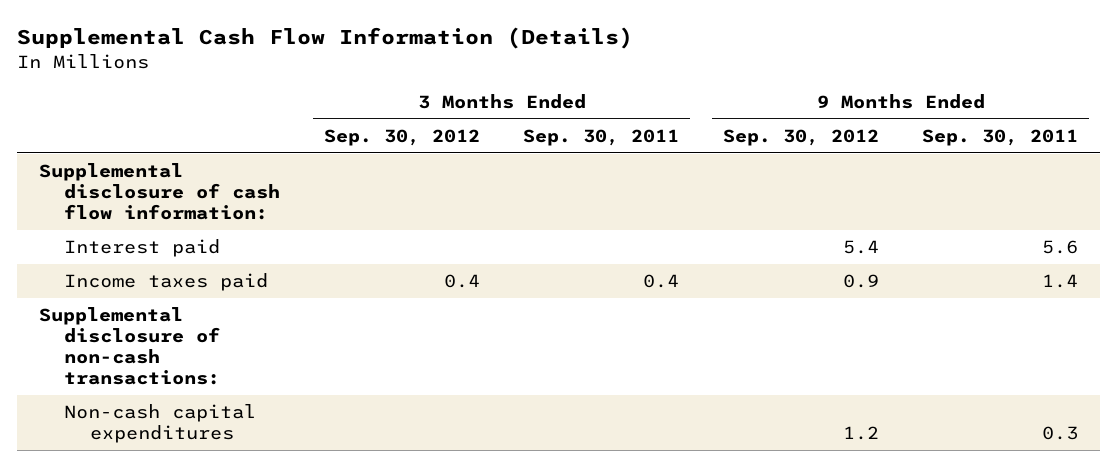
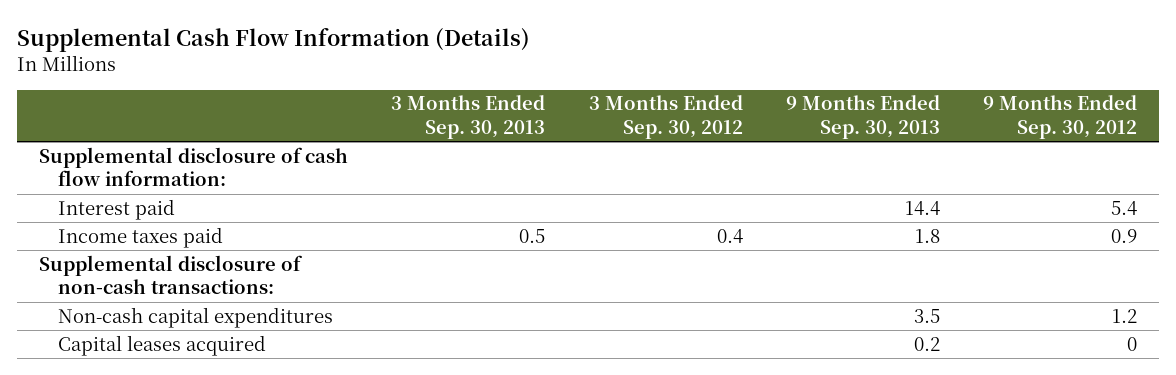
- | 3 Months Ended Sep. 30, 2012 | 3 Months Ended Sep. 30, 2011 | 9 Months Ended Sep. 30, 2012 | 9 Months Ended Sep. 30, 2011
+ | 3 Months Ended Sep. 30, 2013 | 3 Months Ended Sep. 30, 2012 | 9 Months Ended Sep. 30, 2013 | 9 Months Ended Sep. 30, 2012
+ Capital leases acquired | | | 0.2 | 0

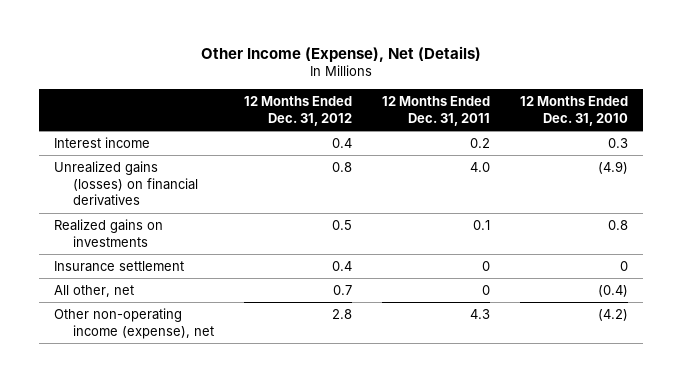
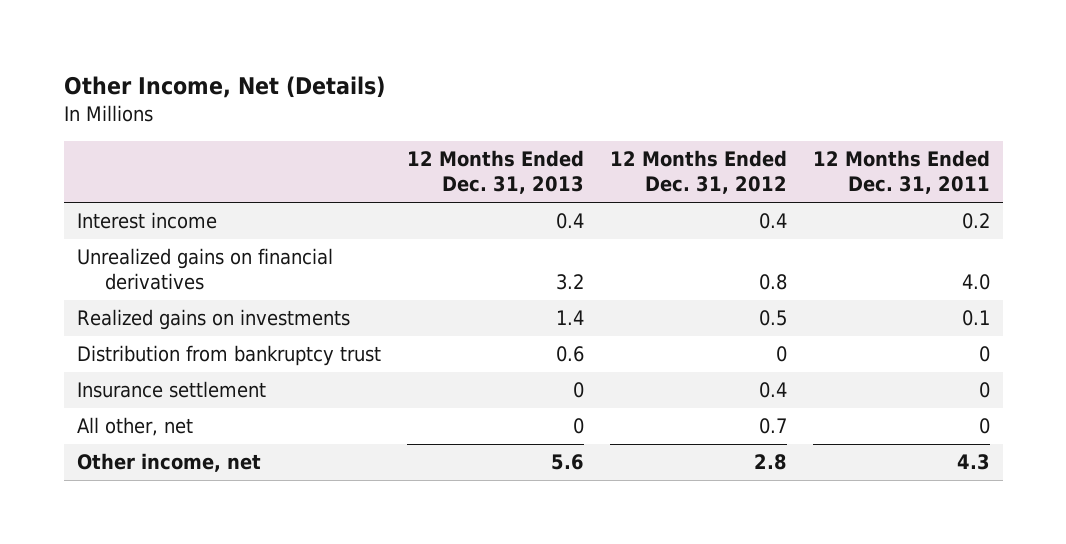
- Other Income (Expense), Net (Details)
+ Other Income, Net (Details)
- | 12 Months Ended Dec. 31, 2012 | 12 Months Ended Dec. 31, 2011 | 12 Months Ended Dec. 31, 2010
+ | 12 Months Ended Dec. 31, 2013 | 12 Months Ended Dec. 31, 2012 | 12 Months Ended Dec. 31, 2011
- Unrealized gains (losses) on financial derivatives | 0.8 | 4.0 | (4.9)
+ Unrealized gains on financial derivatives | 3.2 | 0.8 | 4.0
+ Distribution from bankruptcy trust | 0.6 | 0 | 0
- Other non-operating income (expense), net | 2.8 | 4.3 | (4.2)
+ Other income, net | 5.6 | 2.8 | 4.3

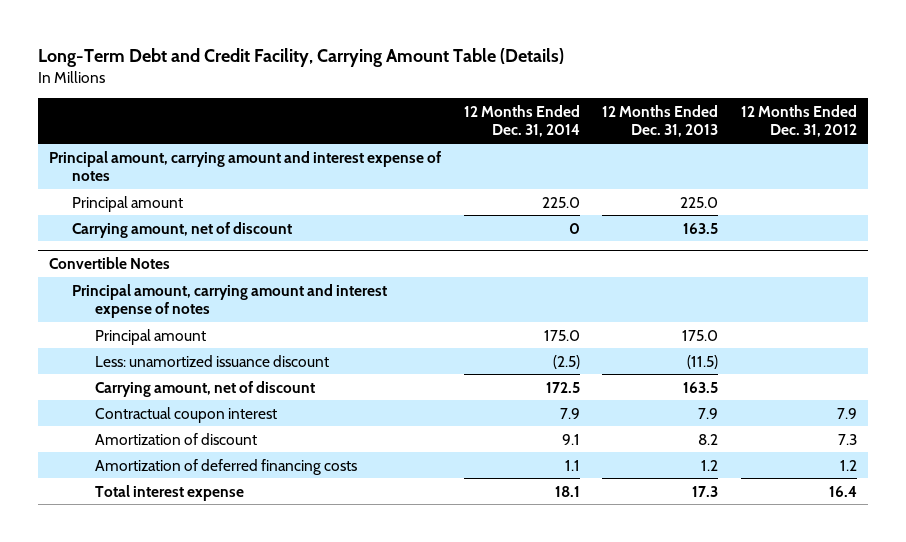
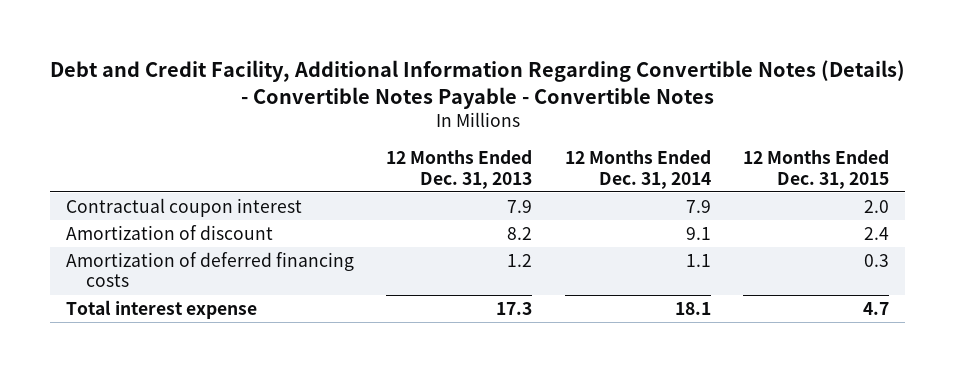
- Long-Term Debt and Credit Facility, Carrying Amount Table (Details)
+ Debt and Credit Facility, Additional Information Regarding Convertible Notes (Details) - Convertible Notes Payable - Convertible Notes
- | 12 Months Ended Dec. 31, 2014 | 12 Months Ended Dec. 31, 2013 | 12 Months Ended Dec. 31, 2012
+ | 12 Months Ended Dec. 31, 2013 | 12 Months Ended Dec. 31, 2014 | 12 Months Ended Dec. 31, 2015
- Principal amount, carrying amount and interest expense of notes
- Principal amount | 225.0 | 225.0 |
- Carrying amount, net of discount | 0 | 163.5 |
- Convertible Notes
- Principal amount, carrying amount and interest expense of notes
- Principal amount | 175.0 | 175.0 |
- Less: unamortized issuance discount | (2.5) | (11.5) |
- Carrying amount, net of discount | 172.5 | 163.5 |

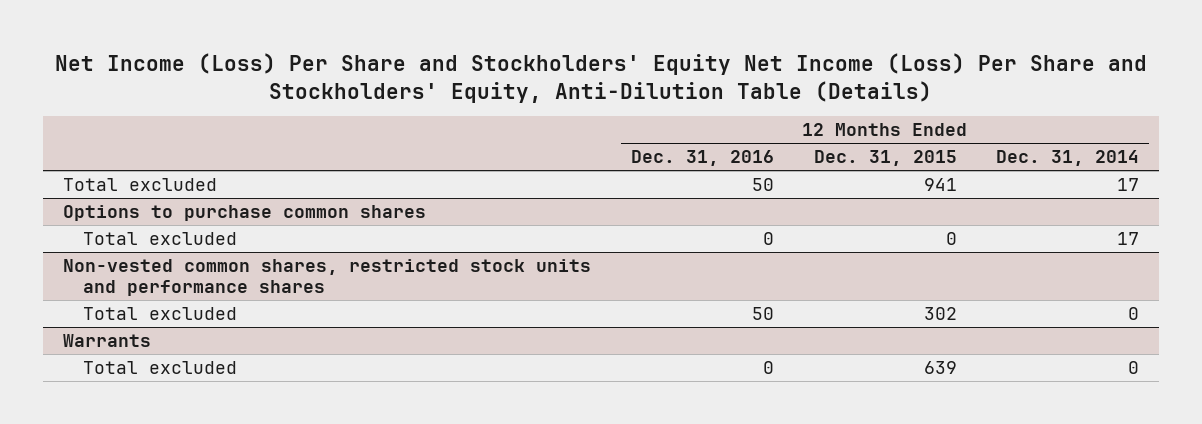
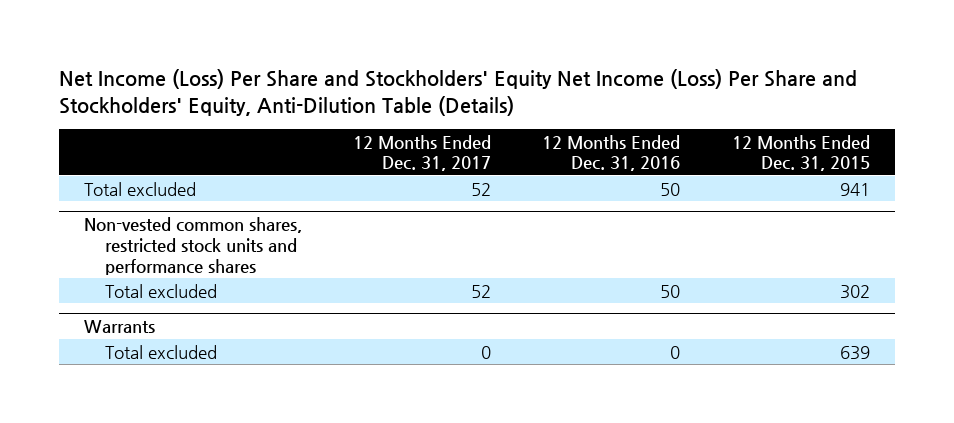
- | 12 Months Ended Dec. 31, 2016 | 12 Months Ended Dec. 31, 2015 | 12 Months Ended Dec. 31, 2014
+ | 12 Months Ended Dec. 31, 2017 | 12 Months Ended Dec. 31, 2016 | 12 Months Ended Dec. 31, 2015
- Options to purchase common shares
- Total excluded | 0 | 0 | 17

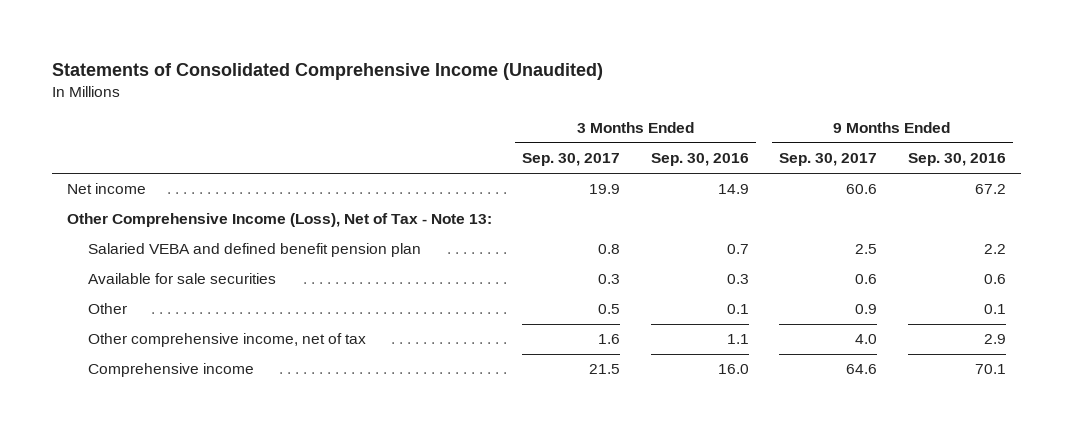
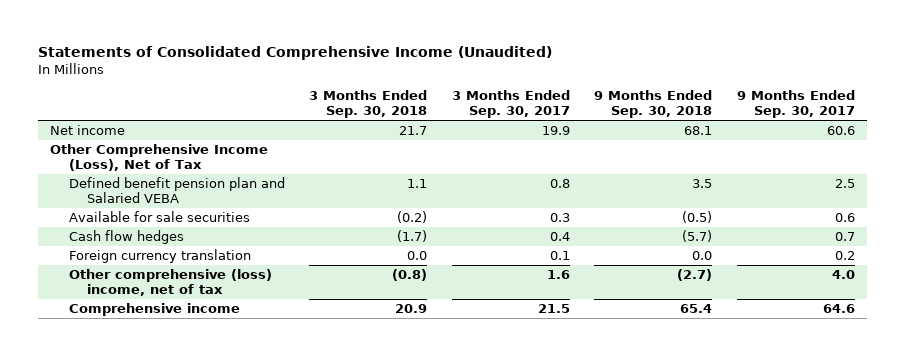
- | 3 Months Ended Sep. 30, 2017 | 3 Months Ended Sep. 30, 2016 | 9 Months Ended Sep. 30, 2017 | 9 Months Ended Sep. 30, 2016
+ | 3 Months Ended Sep. 30, 2018 | 3 Months Ended Sep. 30, 2017 | 9 Months Ended Sep. 30, 2018 | 9 Months Ended Sep. 30, 2017
- Other Comprehensive Income (Loss), Net of Tax - Note 13:
- Salaried VEBA and defined benefit pension plan | 0.8 | 0.7 | 2.5 | 2.2
+ Other Comprehensive Income (Loss), Net of Tax
+ Defined benefit pension plan and Salaried VEBA | 1.1 | 0.8 | 3.5 | 2.5
- Other | 0.5 | 0.1 | 0.9 | 0.1
- Other comprehensive income, net of tax | 1.6 | 1.1 | 4.0 | 2.9
+ Cash flow hedges | (1.7) | 0.4 | (5.7) | 0.7
+ Foreign currency translation | 0.0 | 0.1 | 0.0 | 0.2
+ Other comprehensive (loss) income, net of tax | (0.8) | 1.6 | (2.7) | 4.0

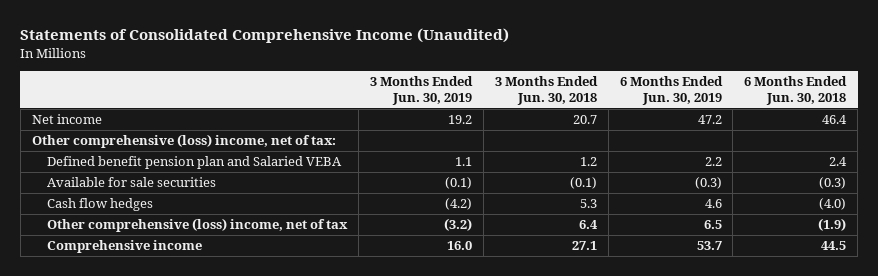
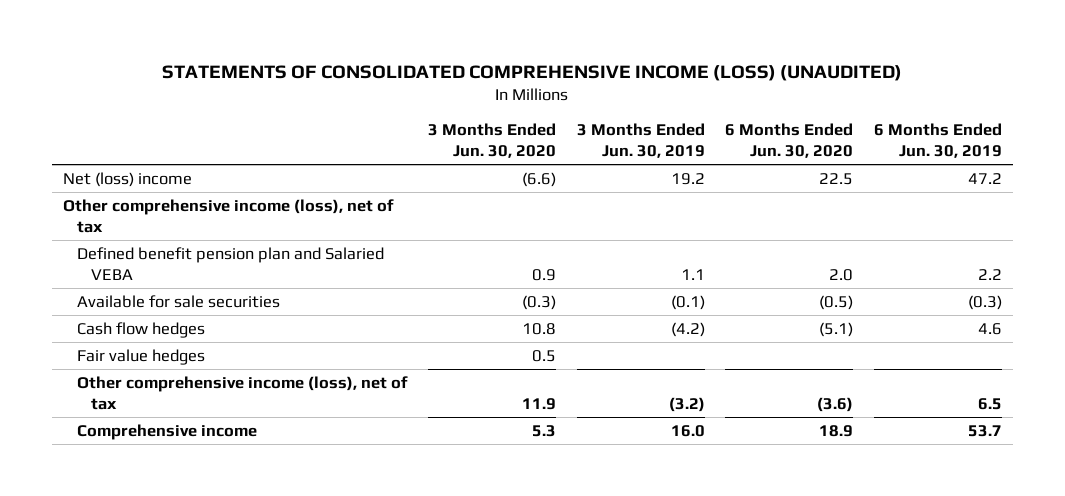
- Statements of Consolidated Comprehensive Income (Unaudited)
+ STATEMENTS OF CONSOLIDATED COMPREHENSIVE INCOME (LOSS) (UNAUDITED)
- | 3 Months Ended Jun. 30, 2019 | 3 Months Ended Jun. 30, 2018 | 6 Months Ended Jun. 30, 2019 | 6 Months Ended Jun. 30, 2018
+ | 3 Months Ended Jun. 30, 2020 | 3 Months Ended Jun. 30, 2019 | 6 Months Ended Jun. 30, 2020 | 6 Months Ended Jun. 30, 2019
- Net income | 19.2 | 20.7 | 47.2 | 46.4
- Other comprehensive (loss) income, net of tax:
+ Net (loss) income | (6.6) | 19.2 | 22.5 | 47.2
+ Other comprehensive income (loss), net of tax
- Other comprehensive (loss) income, net of tax | (3.2) | 6.4 | 6.5 | (1.9)
+ Fair value hedges | 0.5 | | |
+ Other comprehensive income (loss), net of tax | 11.9 | (3.2) | (3.6) | 6.5

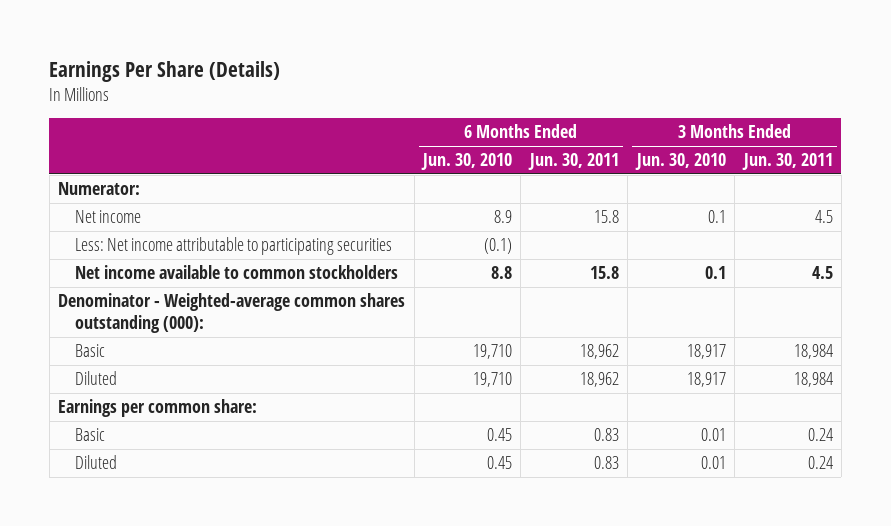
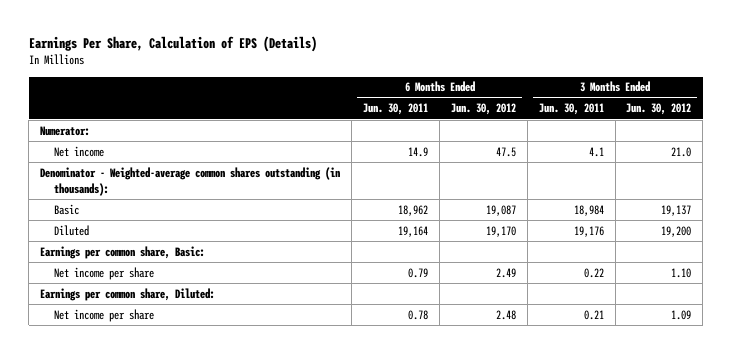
- Earnings Per Share (Details)
+ Earnings Per Share, Calculation of EPS (Details)
- | 6 Months Ended Jun. 30, 2010 | 6 Months Ended Jun. 30, 2011 | 3 Months Ended Jun. 30, 2010 | 3 Months Ended Jun. 30, 2011
+ | 6 Months Ended Jun. 30, 2011 | 6 Months Ended Jun. 30, 2012 | 3 Months Ended Jun. 30, 2011 | 3 Months Ended Jun. 30, 2012
- Net income | 8.9 | 15.8 | 0.1 | 4.5
- Less: Net income attributable to participating securities | (0.1) | | |
- Net income available to common stockholders | 8.8 | 15.8 | 0.1 | 4.5
- Denominator - Weighted-average common shares outstanding (000):
+ Net income | 14.9 | 47.5 | 4.1 | 21.0
+ Denominator - Weighted-average common shares outstanding (in thousands):
- Diluted | 19,710 | 18,962 | 18,917 | 18,984
- Earnings per common share:
- Basic | 0.45 | 0.83 | 0.01 | 0.24
- Diluted | 0.45 | 0.83 | 0.01 | 0.24
+ Diluted | 19,164 | 19,170 | 19,176 | 19,200
+ Earnings per common share, Basic:
+ Net income per share | 0.79 | 2.49 | 0.22 | 1.10
+ Earnings per common share, Diluted:
+ Net income per share | 0.78 | 2.48 | 0.21 | 1.09

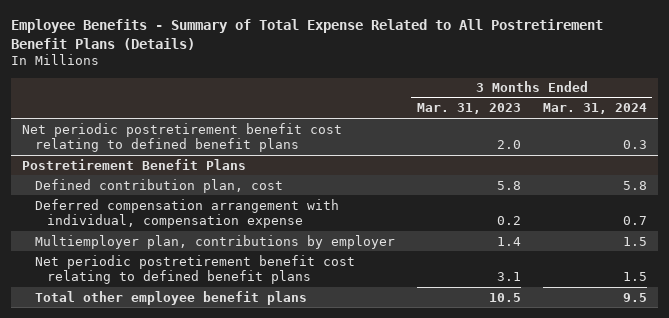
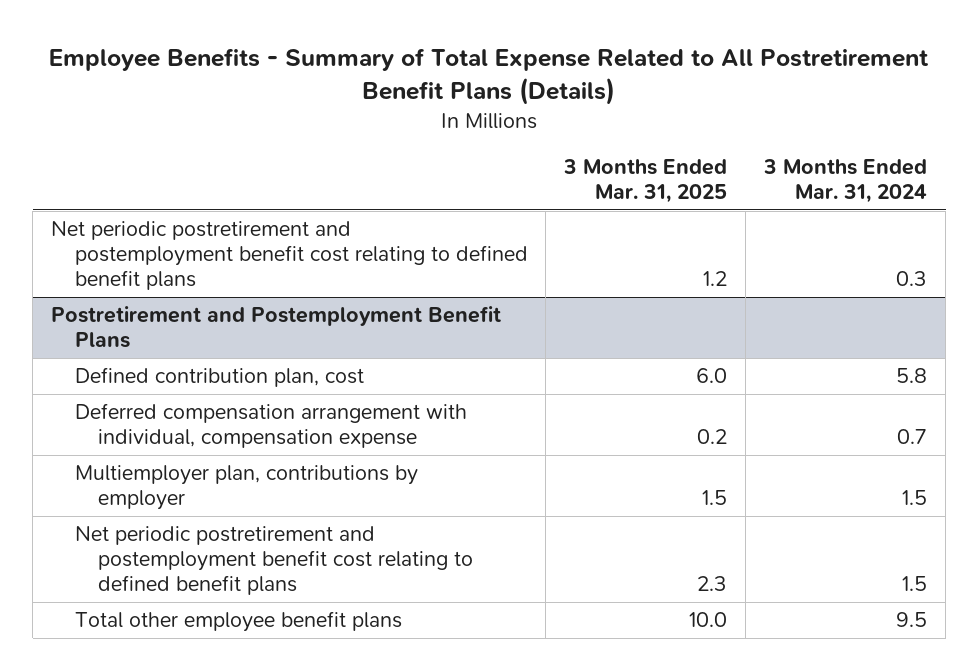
- | 3 Months Ended Mar. 31, 2023 | 3 Months Ended Mar. 31, 2024
+ | 3 Months Ended Mar. 31, 2025 | 3 Months Ended Mar. 31, 2024
- Net periodic postretirement benefit cost relating to defined benefit plans | 2.0 | 0.3
- Postretirement Benefit Plans
+ Net periodic postretirement and postemployment benefit cost relating to defined benefit plans | 1.2 | 0.3
+ Postretirement and Postemployment Benefit Plans
- Net periodic postretirement benefit cost relating to defined benefit plans | 3.1 | 1.5
+ Net periodic postretirement and postemployment benefit cost relating to defined benefit plans | 2.3 | 1.5

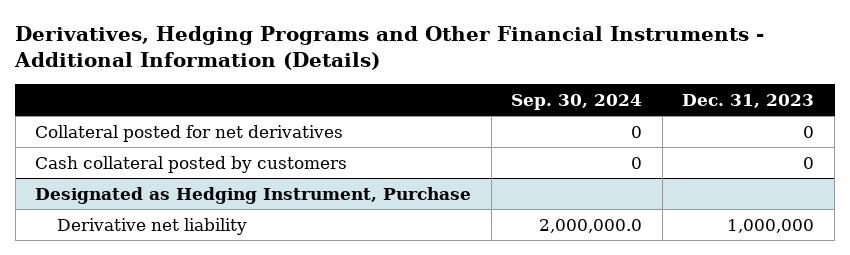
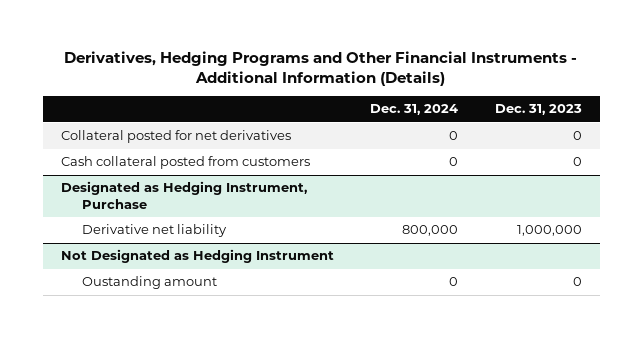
- | Sep. 30, 2024 | Dec. 31, 2023
+ | Dec. 31, 2024 | Dec. 31, 2023
- Cash collateral posted by customers | 0 | 0
+ Cash collateral posted from customers | 0 | 0
+ Not Designated as Hedging Instrument
+ Oustanding amount | 0 | 0

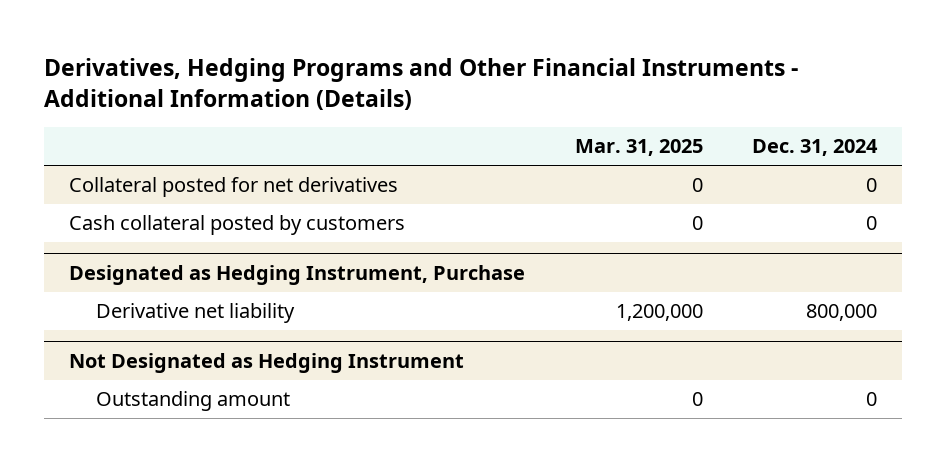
- | Dec. 31, 2024 | Dec. 31, 2023
+ | Mar. 31, 2025 | Dec. 31, 2024
- Cash collateral posted from customers | 0 | 0
+ Cash collateral posted by customers | 0 | 0
@ Not Designated as Hedging Instrument
- Oustanding amount | 0 | 0
+ Outstanding amount | 0 | 0

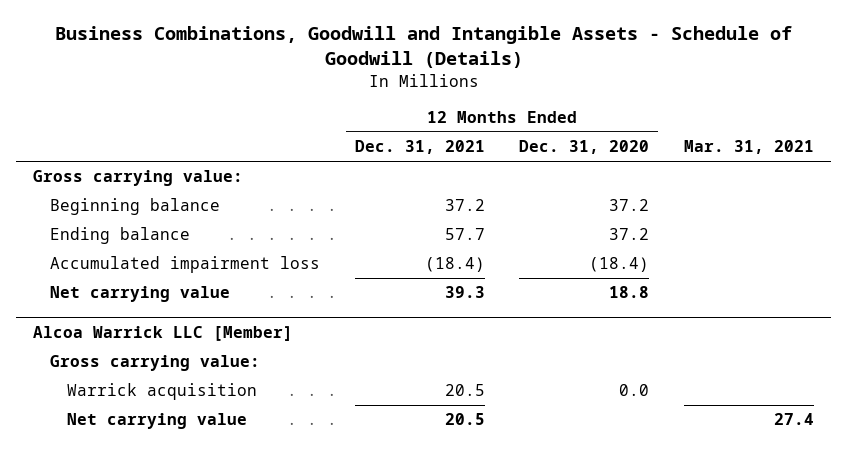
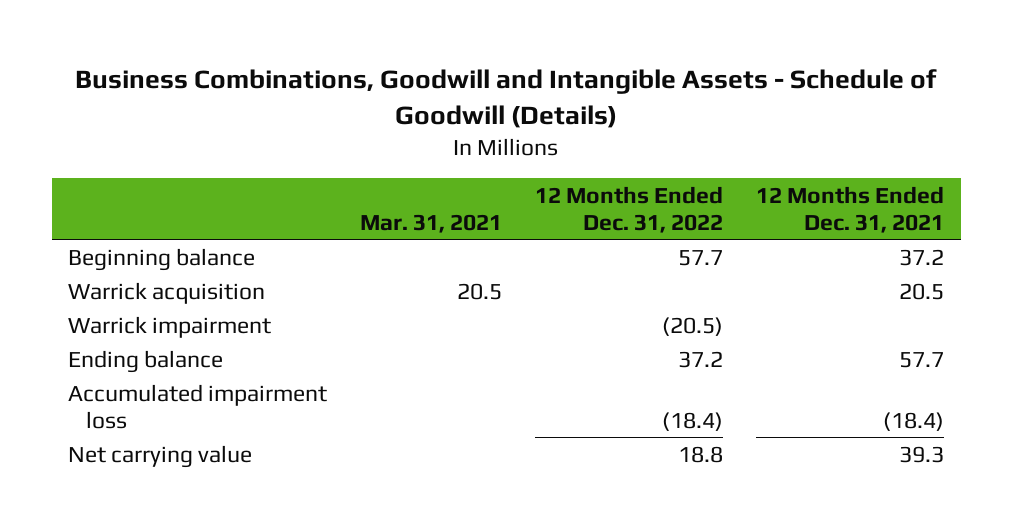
- | 12 Months Ended Dec. 31, 2021 | 12 Months Ended Dec. 31, 2020 | Mar. 31, 2021
+ | Mar. 31, 2021 | 12 Months Ended Dec. 31, 2022 | 12 Months Ended Dec. 31, 2021
- Gross carrying value:
+ Warrick acquisition | 20.5 | | 20.5
+ Warrick impairment | | (20.5) |
- Alcoa Warrick LLC [Member]
- Gross carrying value:
- Warrick acquisition | 20.5 | 0.0 |
- Net carrying value | 20.5 | | 27.4

